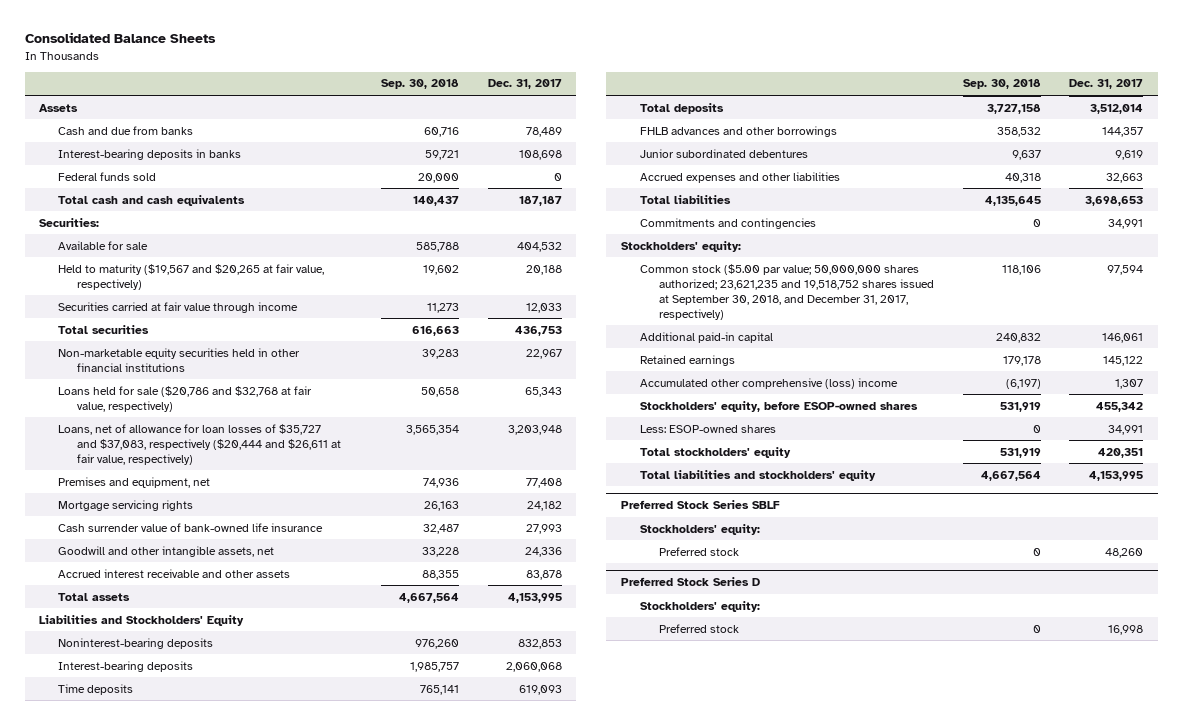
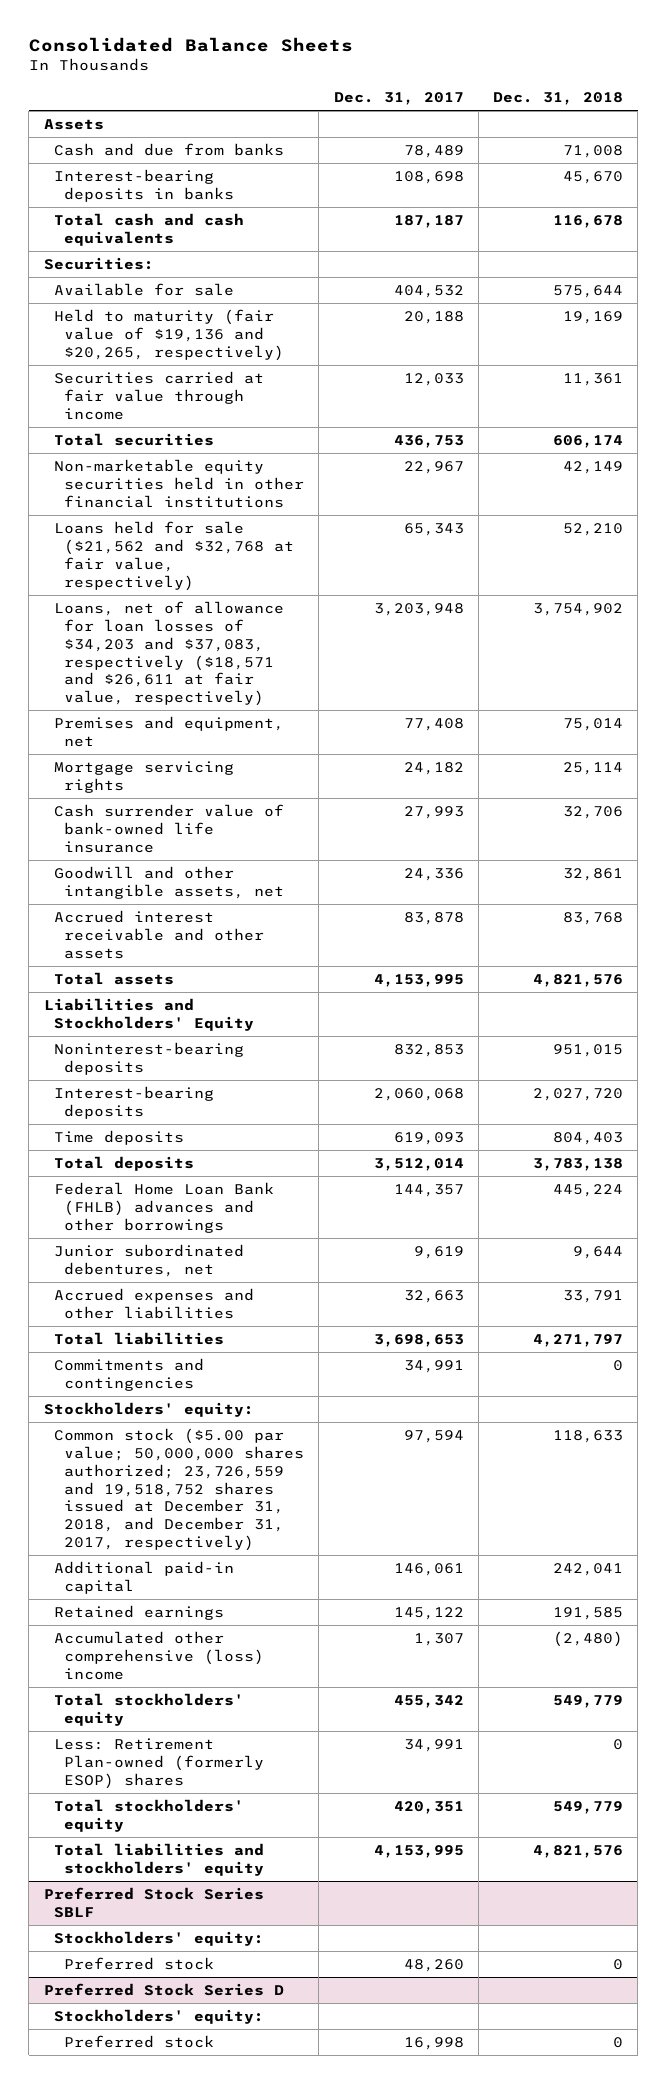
- | Sep. 30, 2018 | Dec. 31, 2017
+ | Dec. 31, 2017 | Dec. 31, 2018
- Federal funds sold | 20,000 | 0
- Held to maturity ($19,567 and $20,265 at fair value, respectively) | 19,602 | 20,188
+ Held to maturity (fair value of $19,136 and $20,265, respectively) | 20,188 | 19,169
- Loans held for sale ($20,786 and $32,768 at fair value, respectively) | 50,658 | 65,343
- Loans, net of allowance for loan losses of $35,727 and $37,083, respectively ($20,444 and $26,611 at fair value, respectively) | 3,565,354 | 3,203,948
+ Loans held for sale ($21,562 and $32,768 at fair value, respectively) | 65,343 | 52,210
+ Loans, net of allowance for loan losses of $34,203 and $37,083, respectively ($18,571 and $26,611 at fair value, respectively) | 3,203,948 | 3,754,902
- FHLB advances and other borrowings | 358,532 | 144,357
- Junior subordinated debentures | 9,637 | 9,619
+ Federal Home Loan Bank (FHLB) advances and other borrowings | 144,357 | 445,224
+ Junior subordinated debentures, net | 9,619 | 9,644
- Common stock ($5.00 par value; 50,000,000 shares authorized; 23,621,235 and 19,518,752 shares issued at September 30, 2018, and December 31, 2017, respectively) | 118,106 | 97,594
+ Common stock ($5.00 par value; 50,000,000 shares authorized; 23,726,559 and 19,518,752 shares issued at December 31, 2018, and December 31, 2017, respectively) | 97,594 | 118,633
- Stockholders' equity, before ESOP-owned shares | 531,919 | 455,342
- Less: ESOP-owned shares | 0 | 34,991
+ Total stockholders' equity | 455,342 | 549,779
+ Less: Retirement Plan-owned (formerly ESOP) shares | 34,991 | 0

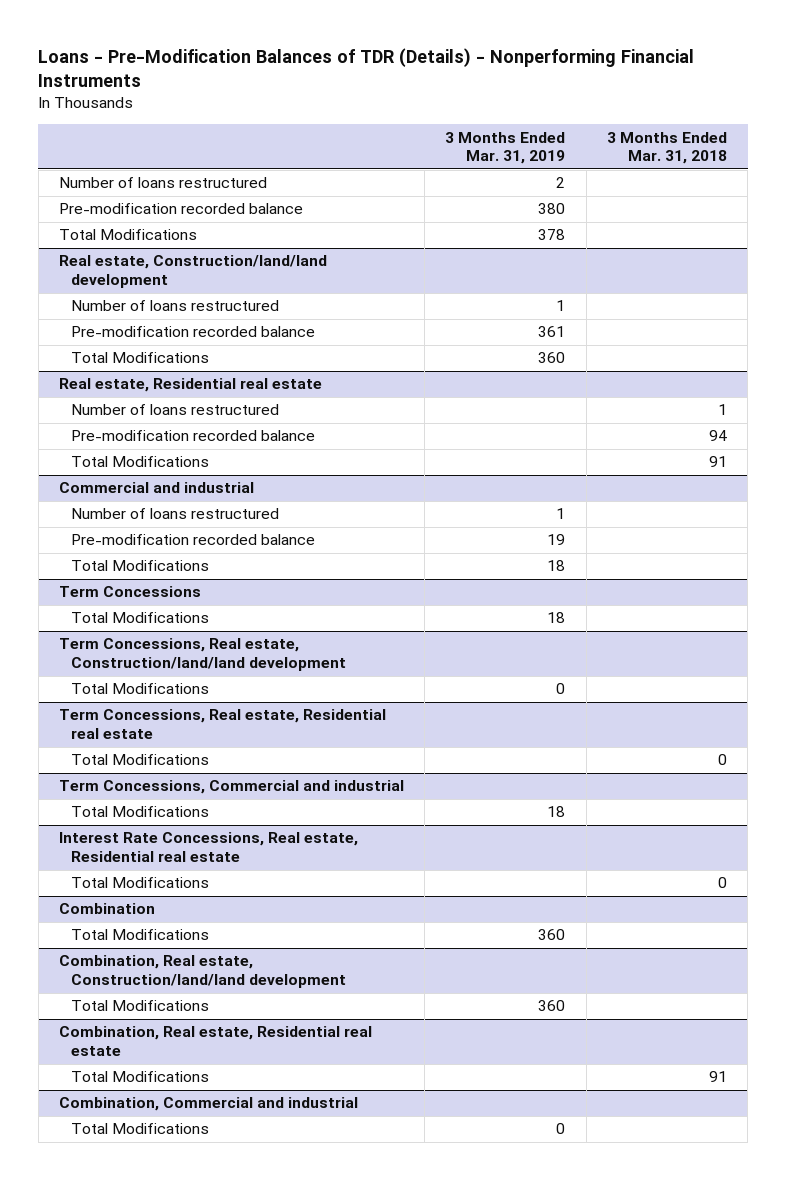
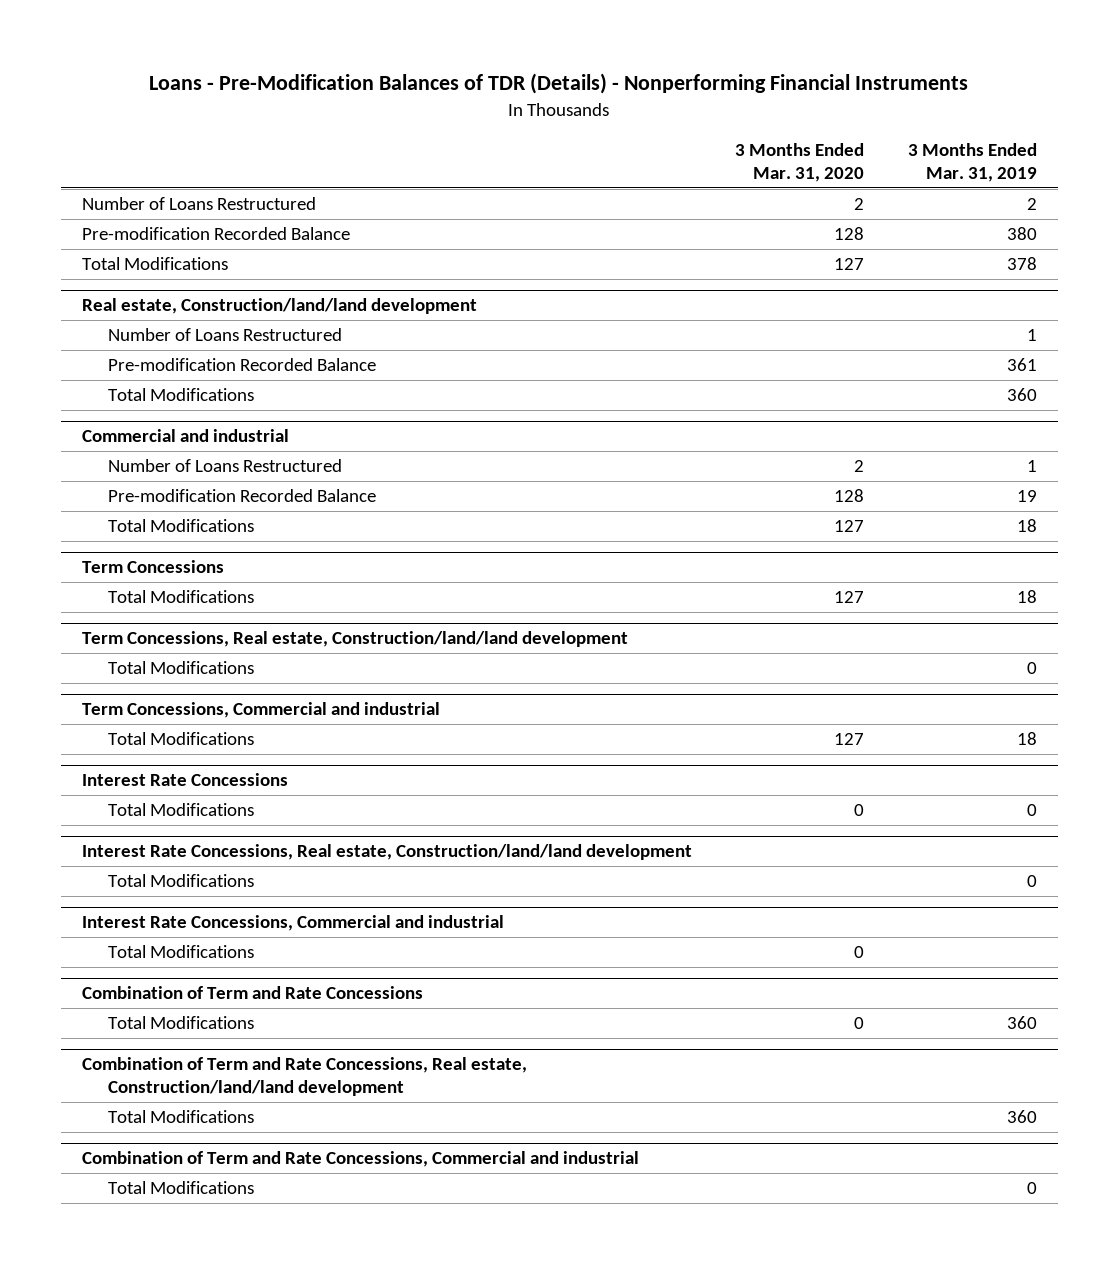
- | 3 Months Ended Mar. 31, 2019 | 3 Months Ended Mar. 31, 2018
+ | 3 Months Ended Mar. 31, 2020 | 3 Months Ended Mar. 31, 2019
- Number of loans restructured | 2 |
- Pre-modification recorded balance | 380 |
+ Number of Loans Restructured | 2 | 2
+ Pre-modification Recorded Balance | 128 | 380
@ Real estate, Construction/land/land development
- Number of loans restructured | 1 |
- Pre-modification recorded balance | 361 |
+ Number of Loans Restructured | | 1
+ Pre-modification Recorded Balance | | 361
- Real estate, Residential real estate
- Number of loans restructured | | 1
- Pre-modification recorded balance | | 94
- Total Modifications | | 91
@ Commercial and industrial
- Number of loans restructured | 1 |
- Pre-modification recorded balance | 19 |
+ Number of Loans Restructured | 2 | 1
+ Pre-modification Recorded Balance | 128 | 19
- Term Concessions, Real estate, Residential real estate
- Total Modifications | | 0
- Interest Rate Concessions, Real estate, Residential real estate
+ Interest Rate Concessions
+ Total Modifications | 0 | 0
+ Interest Rate Concessions, Real estate, Construction/land/land development
+ Total Modifications | | 0
+ Interest Rate Concessions, Commercial and industrial
- Combination
+ Combination of Term and Rate Concessions
- Combination, Real estate, Construction/land/land development
+ Combination of Term and Rate Concessions, Real estate, Construction/land/land development
- Combination, Real estate, Residential real estate
- Total Modifications | | 91
- Combination, Commercial and industrial
+ Combination of Term and Rate Concessions, Commercial and industrial

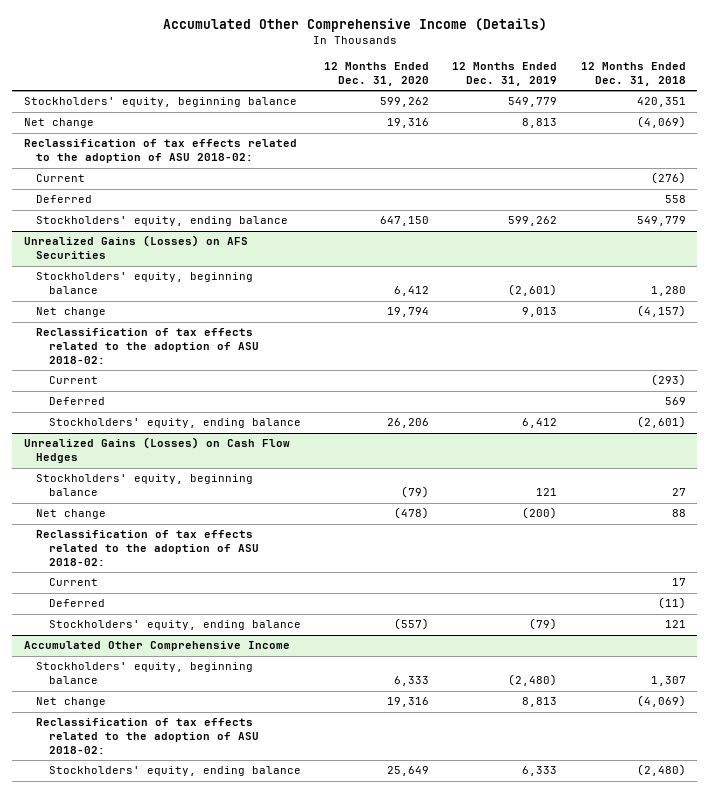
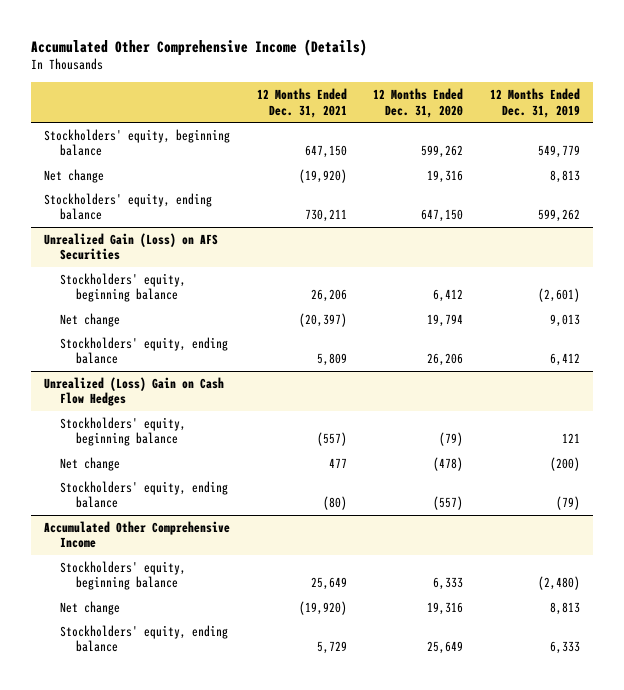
- | 12 Months Ended Dec. 31, 2020 | 12 Months Ended Dec. 31, 2019 | 12 Months Ended Dec. 31, 2018
+ | 12 Months Ended Dec. 31, 2021 | 12 Months Ended Dec. 31, 2020 | 12 Months Ended Dec. 31, 2019
- Reclassification of tax effects related to the adoption of ASU 2018-02:
- Current | | | (276)
- Deferred | | | 558
- Unrealized Gains (Losses) on AFS Securities
+ Unrealized Gain (Loss) on AFS Securities
- Reclassification of tax effects related to the adoption of ASU 2018-02:
- Current | | | (293)
- Deferred | | | 569
- Unrealized Gains (Losses) on Cash Flow Hedges
+ Unrealized (Loss) Gain on Cash Flow Hedges
- Reclassification of tax effects related to the adoption of ASU 2018-02:
- Current | | | 17
- Deferred | | | (11)
@ Accumulated Other Comprehensive Income
- Reclassification of tax effects related to the adoption of ASU 2018-02:

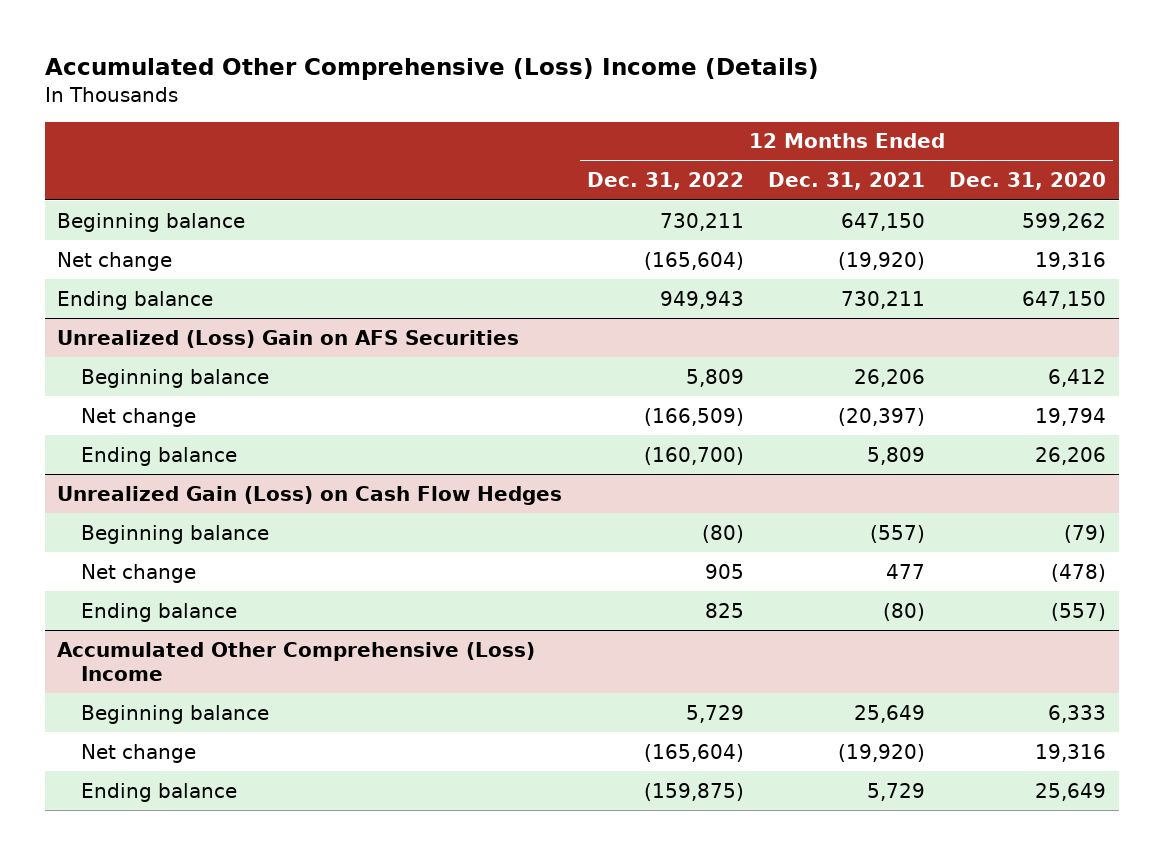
- Accumulated Other Comprehensive Income (Details)
+ Accumulated Other Comprehensive (Loss) Income (Details)
- | 12 Months Ended Dec. 31, 2021 | 12 Months Ended Dec. 31, 2020 | 12 Months Ended Dec. 31, 2019
+ | 12 Months Ended Dec. 31, 2022 | 12 Months Ended Dec. 31, 2021 | 12 Months Ended Dec. 31, 2020
- Stockholders' equity, beginning balance | 647,150 | 599,262 | 549,779
+ Beginning balance | 730,211 | 647,150 | 599,262
- Stockholders' equity, ending balance | 730,211 | 647,150 | 599,262
- Unrealized Gain (Loss) on AFS Securities
- Stockholders' equity, beginning balance | 26,206 | 6,412 | (2,601)
+ Ending balance | 949,943 | 730,211 | 647,150
+ Unrealized (Loss) Gain on AFS Securities
+ Beginning balance | 5,809 | 26,206 | 6,412
- Stockholders' equity, ending balance | 5,809 | 26,206 | 6,412
- Unrealized (Loss) Gain on Cash Flow Hedges
- Stockholders' equity, beginning balance | (557) | (79) | 121
+ Ending balance | (160,700) | 5,809 | 26,206
+ Unrealized Gain (Loss) on Cash Flow Hedges
+ Beginning balance | (80) | (557) | (79)
- Stockholders' equity, ending balance | (80) | (557) | (79)
- Accumulated Other Comprehensive Income
- Stockholders' equity, beginning balance | 25,649 | 6,333 | (2,480)
+ Ending balance | 825 | (80) | (557)
+ Accumulated Other Comprehensive (Loss) Income
+ Beginning balance | 5,729 | 25,649 | 6,333
- Stockholders' equity, ending balance | 5,729 | 25,649 | 6,333
+ Ending balance | (159,875) | 5,729 | 25,649

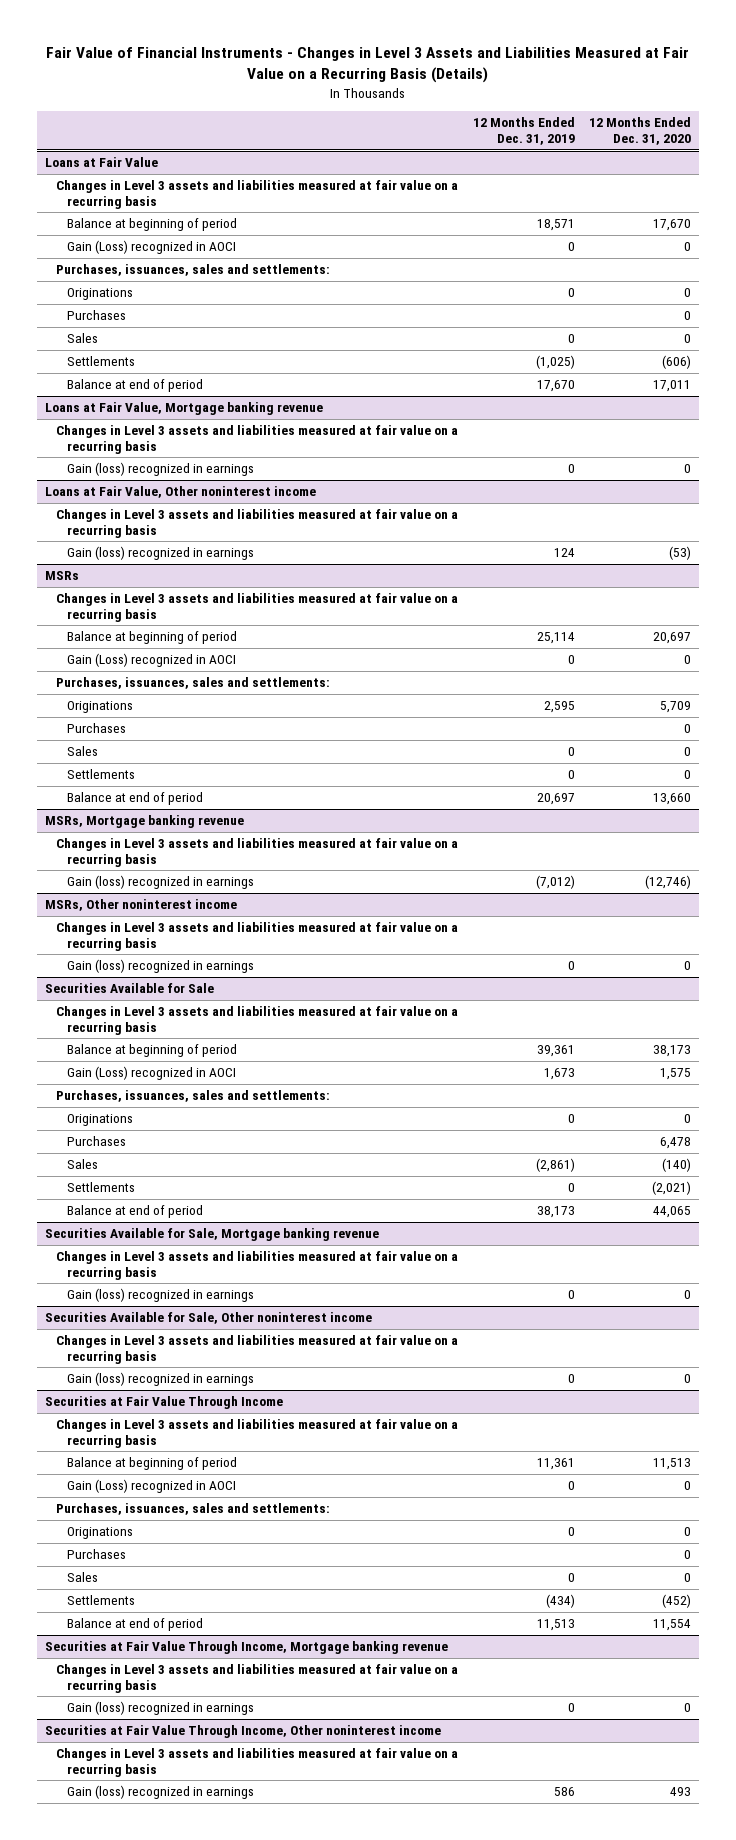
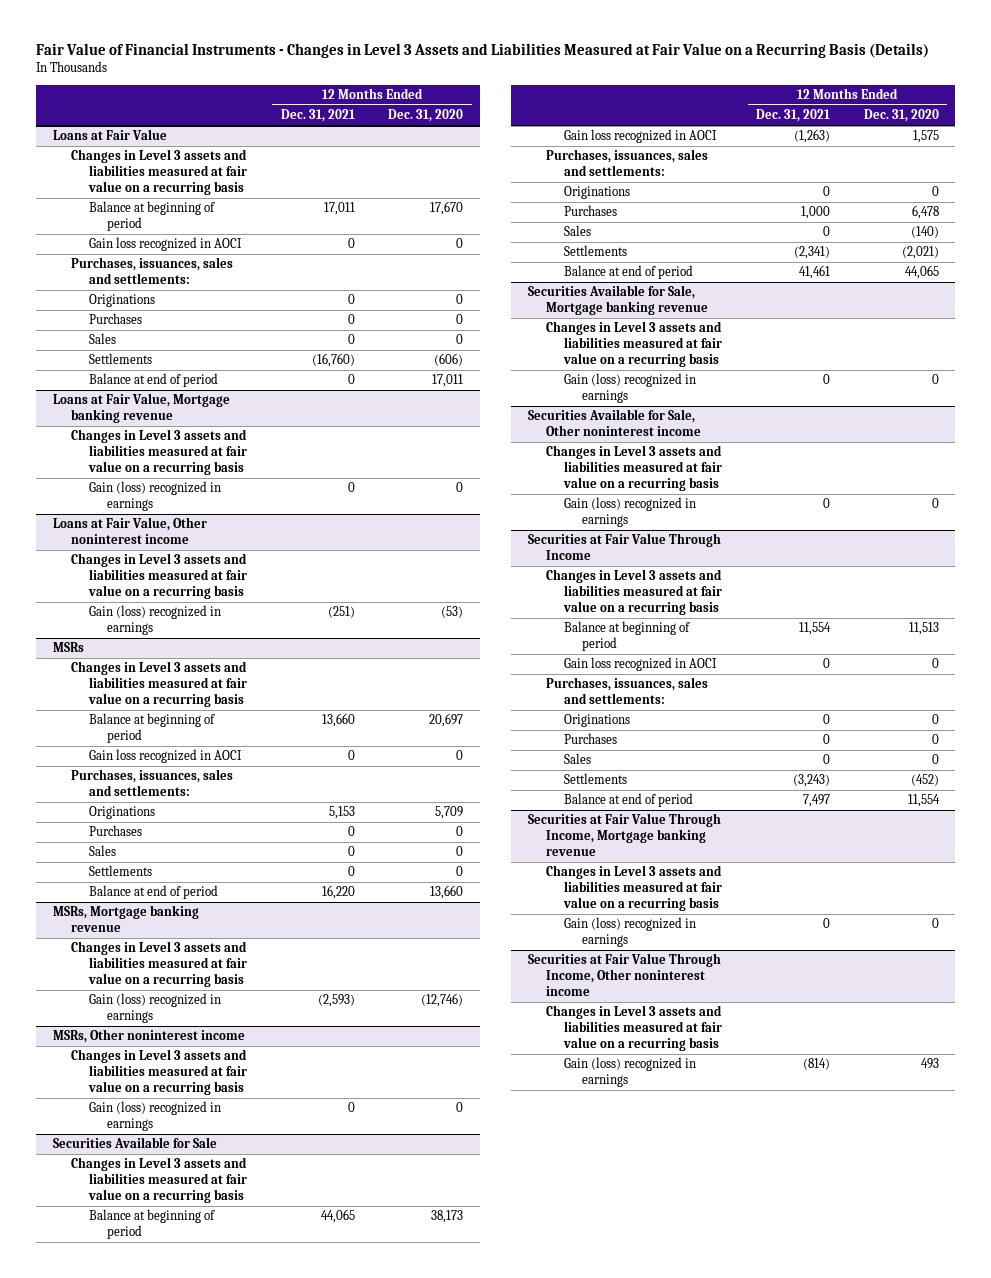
- | 12 Months Ended Dec. 31, 2019 | 12 Months Ended Dec. 31, 2020
+ | 12 Months Ended Dec. 31, 2021 | 12 Months Ended Dec. 31, 2020
@ Loans at Fair Value
- Gain (Loss) recognized in AOCI | 0 | 0
+ Gain loss recognized in AOCI | 0 | 0
@ MSRs
- Gain (Loss) recognized in AOCI | 0 | 0
+ Gain loss recognized in AOCI | 0 | 0
@ Securities Available for Sale
- Gain (Loss) recognized in AOCI | 1,673 | 1,575
+ Gain loss recognized in AOCI | (1,263) | 1,575
@ Securities at Fair Value Through Income
- Gain (Loss) recognized in AOCI | 0 | 0
+ Gain loss recognized in AOCI | 0 | 0

